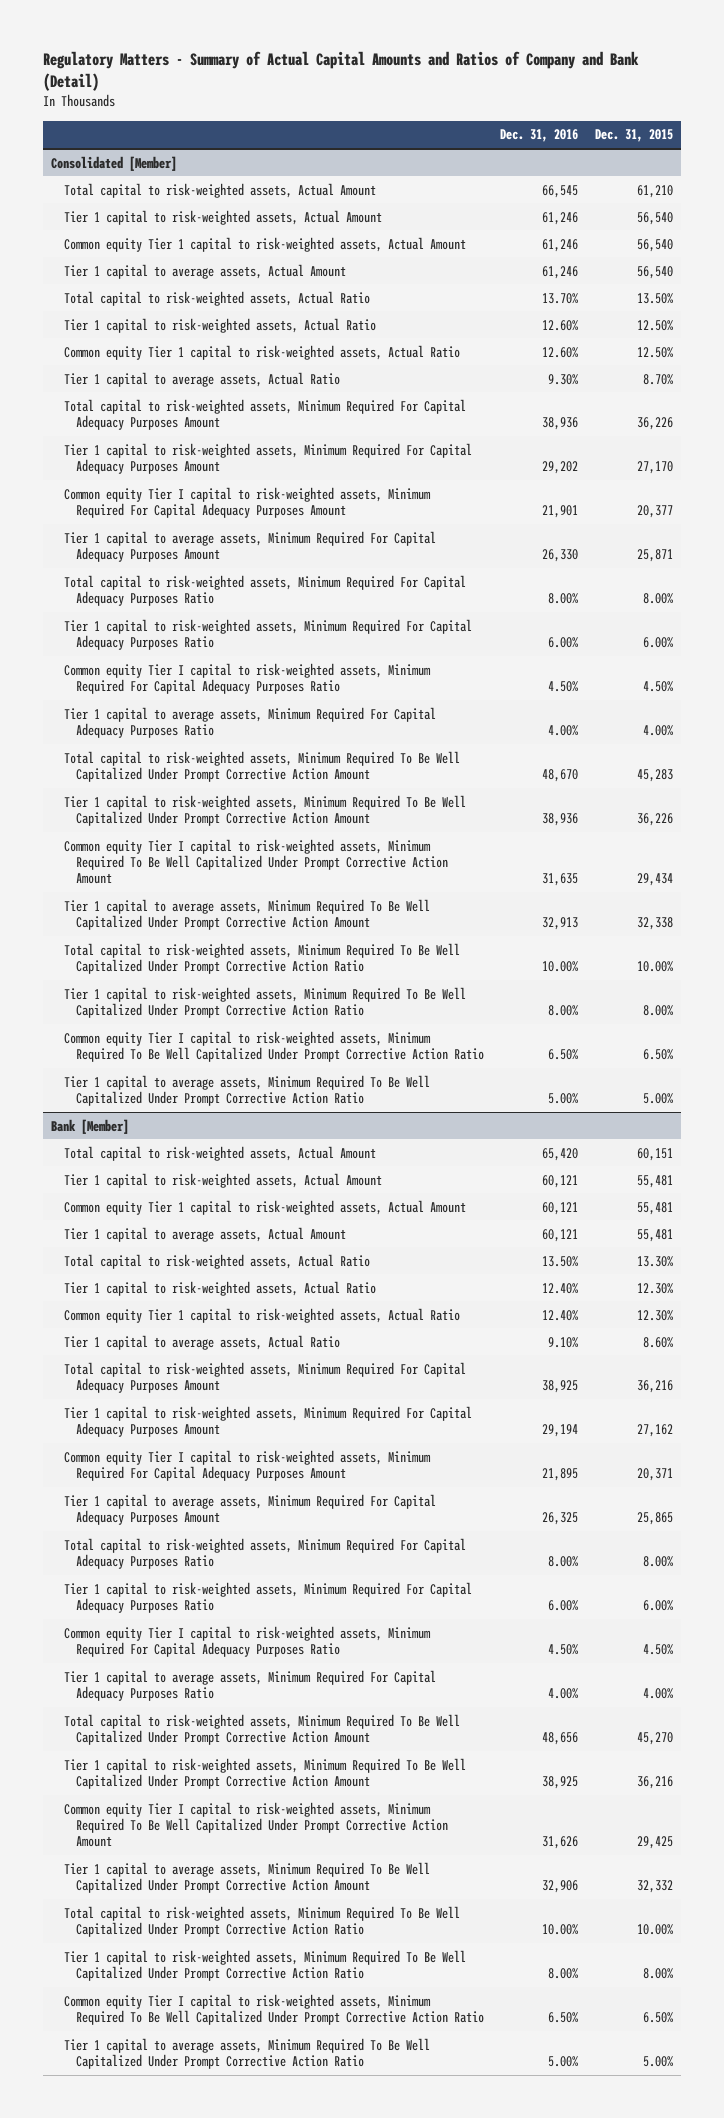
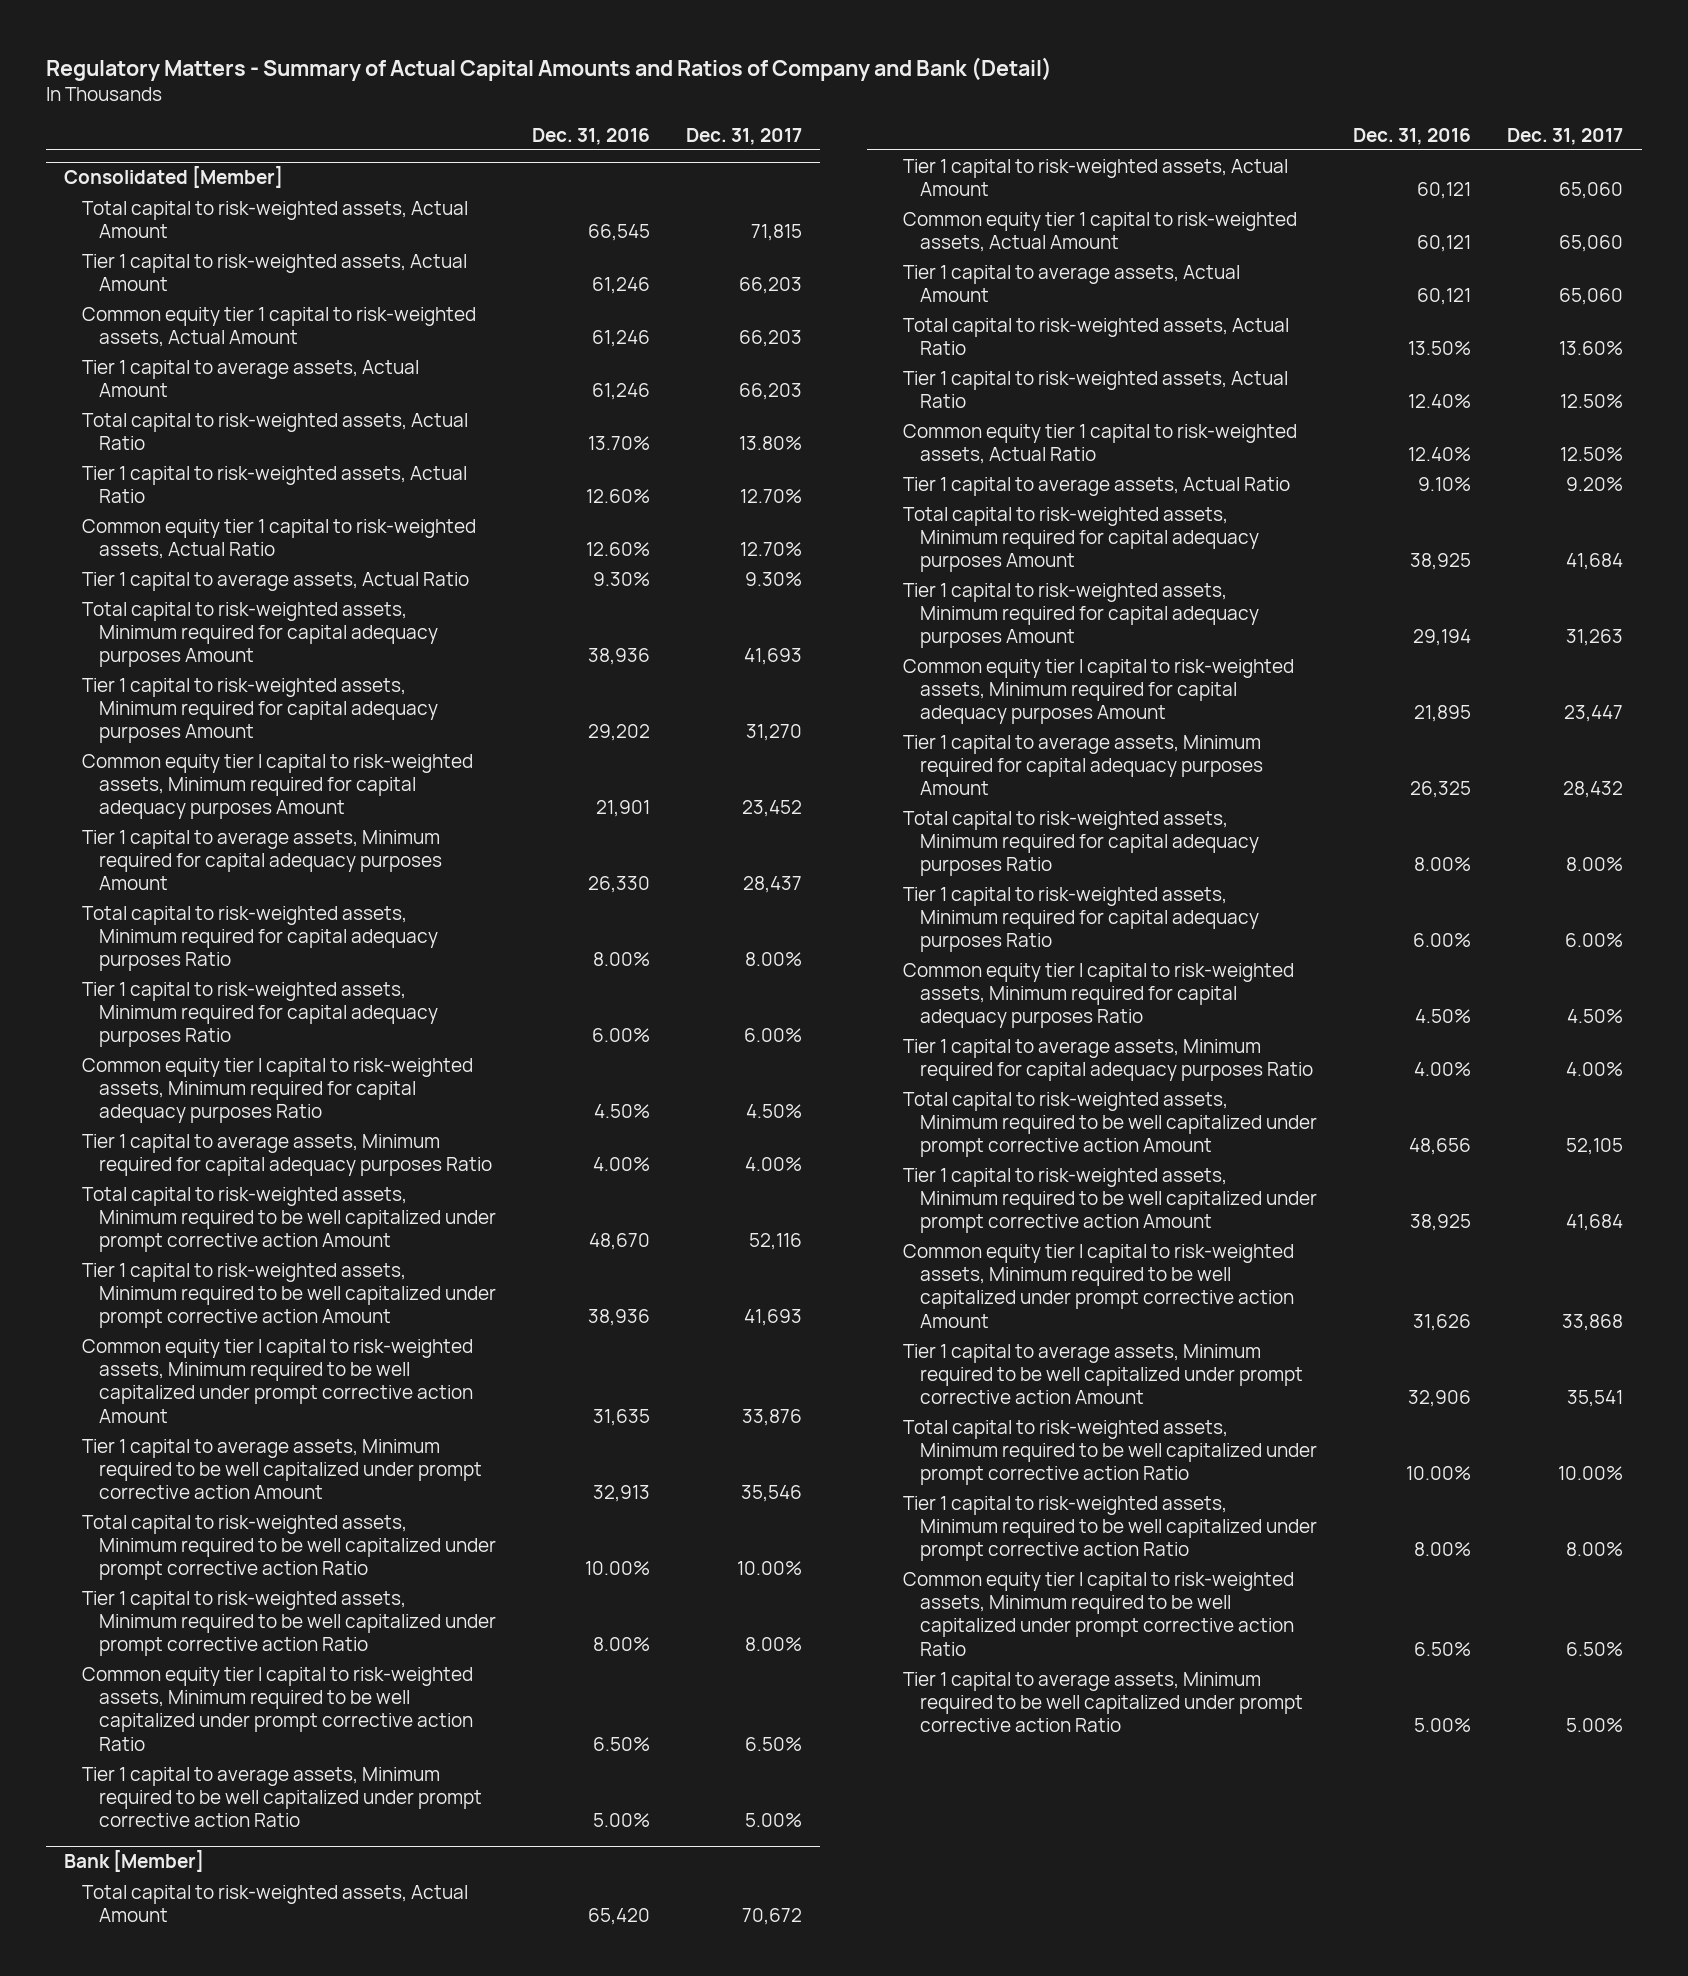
- | Dec. 31, 2016 | Dec. 31, 2015
+ | Dec. 31, 2016 | Dec. 31, 2017
@ Consolidated [Member]
- Common equity Tier 1 capital to risk-weighted assets, Actual Amount | 61,246 | 56,540
+ Common equity tier 1 capital to risk-weighted assets, Actual Amount | 61,246 | 66,203
- Common equity Tier 1 capital to risk-weighted assets, Actual Ratio | 12.60% | 12.50%
+ Common equity tier 1 capital to risk-weighted assets, Actual Ratio | 12.60% | 12.70%
- Total capital to risk-weighted assets, Minimum Required For Capital Adequacy Purposes Amount | 38,936 | 36,226
- Tier 1 capital to risk-weighted assets, Minimum Required For Capital Adequacy Purposes Amount | 29,202 | 27,170
- Common equity Tier I capital to risk-weighted assets, Minimum Required For Capital Adequacy Purposes Amount | 21,901 | 20,377
- Tier 1 capital to average assets, Minimum Required For Capital Adequacy Purposes Amount | 26,330 | 25,871
- Total capital to risk-weighted assets, Minimum Required For Capital Adequacy Purposes Ratio | 8.00% | 8.00%
- Tier 1 capital to risk-weighted assets, Minimum Required For Capital Adequacy Purposes Ratio | 6.00% | 6.00%
- Common equity Tier I capital to risk-weighted assets, Minimum Required For Capital Adequacy Purposes Ratio | 4.50% | 4.50%
- Tier 1 capital to average assets, Minimum Required For Capital Adequacy Purposes Ratio | 4.00% | 4.00%
- Total capital to risk-weighted assets, Minimum Required To Be Well Capitalized Under Prompt Corrective Action Amount | 48,670 | 45,283
- Tier 1 capital to risk-weighted assets, Minimum Required To Be Well Capitalized Under Prompt Corrective Action Amount | 38,936 | 36,226
- Common equity Tier I capital to risk-weighted assets, Minimum Required To Be Well Capitalized Under Prompt Corrective Action Amount | 31,635 | 29,434
- Tier 1 capital to average assets, Minimum Required To Be Well Capitalized Under Prompt Corrective Action Amount | 32,913 | 32,338
- Total capital to risk-weighted assets, Minimum Required To Be Well Capitalized Under Prompt Corrective Action Ratio | 10.00% | 10.00%
- Tier 1 capital to risk-weighted assets, Minimum Required To Be Well Capitalized Under Prompt Corrective Action Ratio | 8.00% | 8.00%
- Common equity Tier I capital to risk-weighted assets, Minimum Required To Be Well Capitalized Under Prompt Corrective Action Ratio | 6.50% | 6.50%
- Tier 1 capital to average assets, Minimum Required To Be Well Capitalized Under Prompt Corrective Action Ratio | 5.00% | 5.00%
+ Total capital to risk-weighted assets, Minimum required for capital adequacy purposes Amount | 38,936 | 41,693
+ Tier 1 capital to risk-weighted assets, Minimum required for capital adequacy purposes Amount | 29,202 | 31,270
+ Common equity tier I capital to risk-weighted assets, Minimum required for capital adequacy purposes Amount | 21,901 | 23,452
+ Tier 1 capital to average assets, Minimum required for capital adequacy purposes Amount | 26,330 | 28,437
+ Total capital to risk-weighted assets, Minimum required for capital adequacy purposes Ratio | 8.00% | 8.00%
+ Tier 1 capital to risk-weighted assets, Minimum required for capital adequacy purposes Ratio | 6.00% | 6.00%
+ Common equity tier I capital to risk-weighted assets, Minimum required for capital adequacy purposes Ratio | 4.50% | 4.50%
+ Tier 1 capital to average assets, Minimum required for capital adequacy purposes Ratio | 4.00% | 4.00%
+ Total capital to risk-weighted assets, Minimum required to be well capitalized under prompt corrective action Amount | 48,670 | 52,116
+ Tier 1 capital to risk-weighted assets, Minimum required to be well capitalized under prompt corrective action Amount | 38,936 | 41,693
+ Common equity tier I capital to risk-weighted assets, Minimum required to be well capitalized under prompt corrective action Amount | 31,635 | 33,876
+ Tier 1 capital to average assets, Minimum required to be well capitalized under prompt corrective action Amount | 32,913 | 35,546
+ Total capital to risk-weighted assets, Minimum required to be well capitalized under prompt corrective action Ratio | 10.00% | 10.00%
+ Tier 1 capital to risk-weighted assets, Minimum required to be well capitalized under prompt corrective action Ratio | 8.00% | 8.00%
+ Common equity tier I capital to risk-weighted assets, Minimum required to be well capitalized under prompt corrective action Ratio | 6.50% | 6.50%
+ Tier 1 capital to average assets, Minimum required to be well capitalized under prompt corrective action Ratio | 5.00% | 5.00%
@ Bank [Member]
- Common equity Tier 1 capital to risk-weighted assets, Actual Amount | 60,121 | 55,481
+ Common equity tier 1 capital to risk-weighted assets, Actual Amount | 60,121 | 65,060
- Common equity Tier 1 capital to risk-weighted assets, Actual Ratio | 12.40% | 12.30%
+ Common equity tier 1 capital to risk-weighted assets, Actual Ratio | 12.40% | 12.50%
- Total capital to risk-weighted assets, Minimum Required For Capital Adequacy Purposes Amount | 38,925 | 36,216
- Tier 1 capital to risk-weighted assets, Minimum Required For Capital Adequacy Purposes Amount | 29,194 | 27,162
- Common equity Tier I capital to risk-weighted assets, Minimum Required For Capital Adequacy Purposes Amount | 21,895 | 20,371
- Tier 1 capital to average assets, Minimum Required For Capital Adequacy Purposes Amount | 26,325 | 25,865
- Total capital to risk-weighted assets, Minimum Required For Capital Adequacy Purposes Ratio | 8.00% | 8.00%
- Tier 1 capital to risk-weighted assets, Minimum Required For Capital Adequacy Purposes Ratio | 6.00% | 6.00%
- Common equity Tier I capital to risk-weighted assets, Minimum Required For Capital Adequacy Purposes Ratio | 4.50% | 4.50%
- Tier 1 capital to average assets, Minimum Required For Capital Adequacy Purposes Ratio | 4.00% | 4.00%
- Total capital to risk-weighted assets, Minimum Required To Be Well Capitalized Under Prompt Corrective Action Amount | 48,656 | 45,270
- Tier 1 capital to risk-weighted assets, Minimum Required To Be Well Capitalized Under Prompt Corrective Action Amount | 38,925 | 36,216
- Common equity Tier I capital to risk-weighted assets, Minimum Required To Be Well Capitalized Under Prompt Corrective Action Amount | 31,626 | 29,425
- Tier 1 capital to average assets, Minimum Required To Be Well Capitalized Under Prompt Corrective Action Amount | 32,906 | 32,332
- Total capital to risk-weighted assets, Minimum Required To Be Well Capitalized Under Prompt Corrective Action Ratio | 10.00% | 10.00%
- Tier 1 capital to risk-weighted assets, Minimum Required To Be Well Capitalized Under Prompt Corrective Action Ratio | 8.00% | 8.00%
- Common equity Tier I capital to risk-weighted assets, Minimum Required To Be Well Capitalized Under Prompt Corrective Action Ratio | 6.50% | 6.50%
- Tier 1 capital to average assets, Minimum Required To Be Well Capitalized Under Prompt Corrective Action Ratio | 5.00% | 5.00%
+ Total capital to risk-weighted assets, Minimum required for capital adequacy purposes Amount | 38,925 | 41,684
+ Tier 1 capital to risk-weighted assets, Minimum required for capital adequacy purposes Amount | 29,194 | 31,263
+ Common equity tier I capital to risk-weighted assets, Minimum required for capital adequacy purposes Amount | 21,895 | 23,447
+ Tier 1 capital to average assets, Minimum required for capital adequacy purposes Amount | 26,325 | 28,432
+ Total capital to risk-weighted assets, Minimum required for capital adequacy purposes Ratio | 8.00% | 8.00%
+ Tier 1 capital to risk-weighted assets, Minimum required for capital adequacy purposes Ratio | 6.00% | 6.00%
+ Common equity tier I capital to risk-weighted assets, Minimum required for capital adequacy purposes Ratio | 4.50% | 4.50%
+ Tier 1 capital to average assets, Minimum required for capital adequacy purposes Ratio | 4.00% | 4.00%
+ Total capital to risk-weighted assets, Minimum required to be well capitalized under prompt corrective action Amount | 48,656 | 52,105
+ Tier 1 capital to risk-weighted assets, Minimum required to be well capitalized under prompt corrective action Amount | 38,925 | 41,684
+ Common equity tier I capital to risk-weighted assets, Minimum required to be well capitalized under prompt corrective action Amount | 31,626 | 33,868
+ Tier 1 capital to average assets, Minimum required to be well capitalized under prompt corrective action Amount | 32,906 | 35,541
+ Total capital to risk-weighted assets, Minimum required to be well capitalized under prompt corrective action Ratio | 10.00% | 10.00%
+ Tier 1 capital to risk-weighted assets, Minimum required to be well capitalized under prompt corrective action Ratio | 8.00% | 8.00%
+ Common equity tier I capital to risk-weighted assets, Minimum required to be well capitalized under prompt corrective action Ratio | 6.50% | 6.50%
+ Tier 1 capital to average assets, Minimum required to be well capitalized under prompt corrective action Ratio | 5.00% | 5.00%

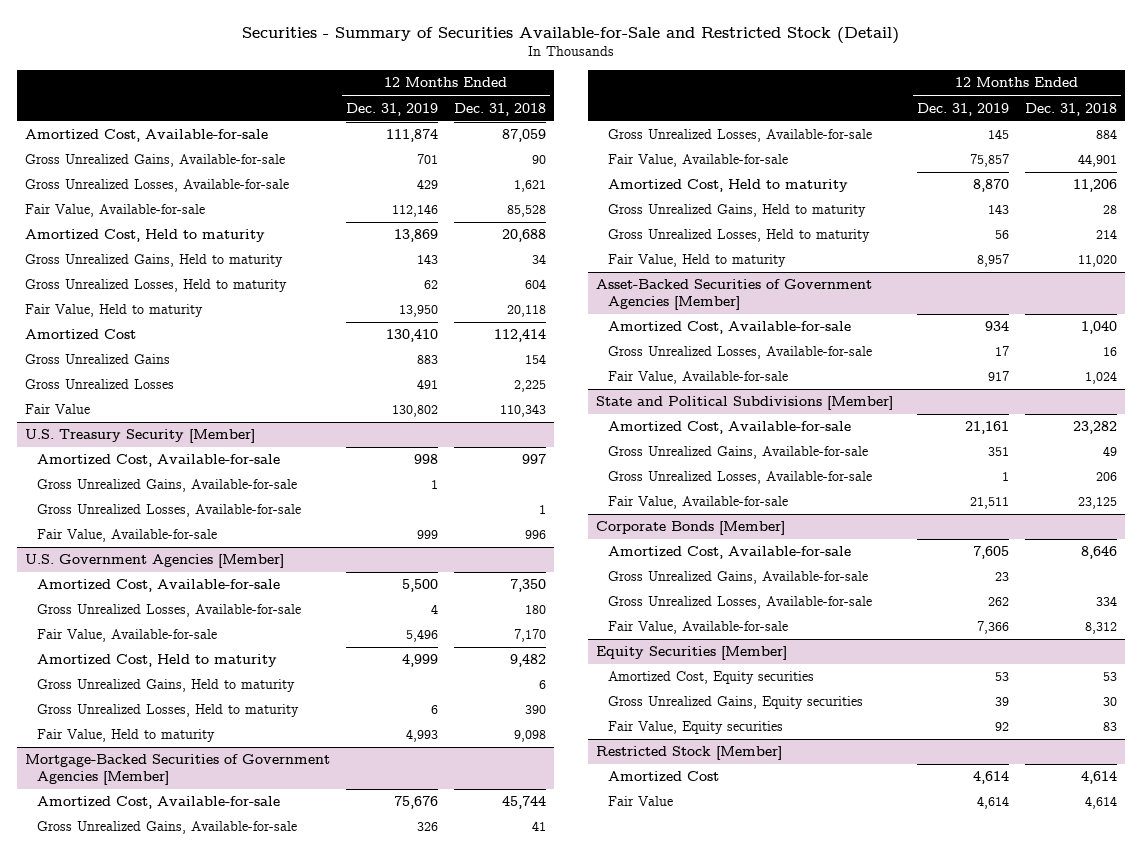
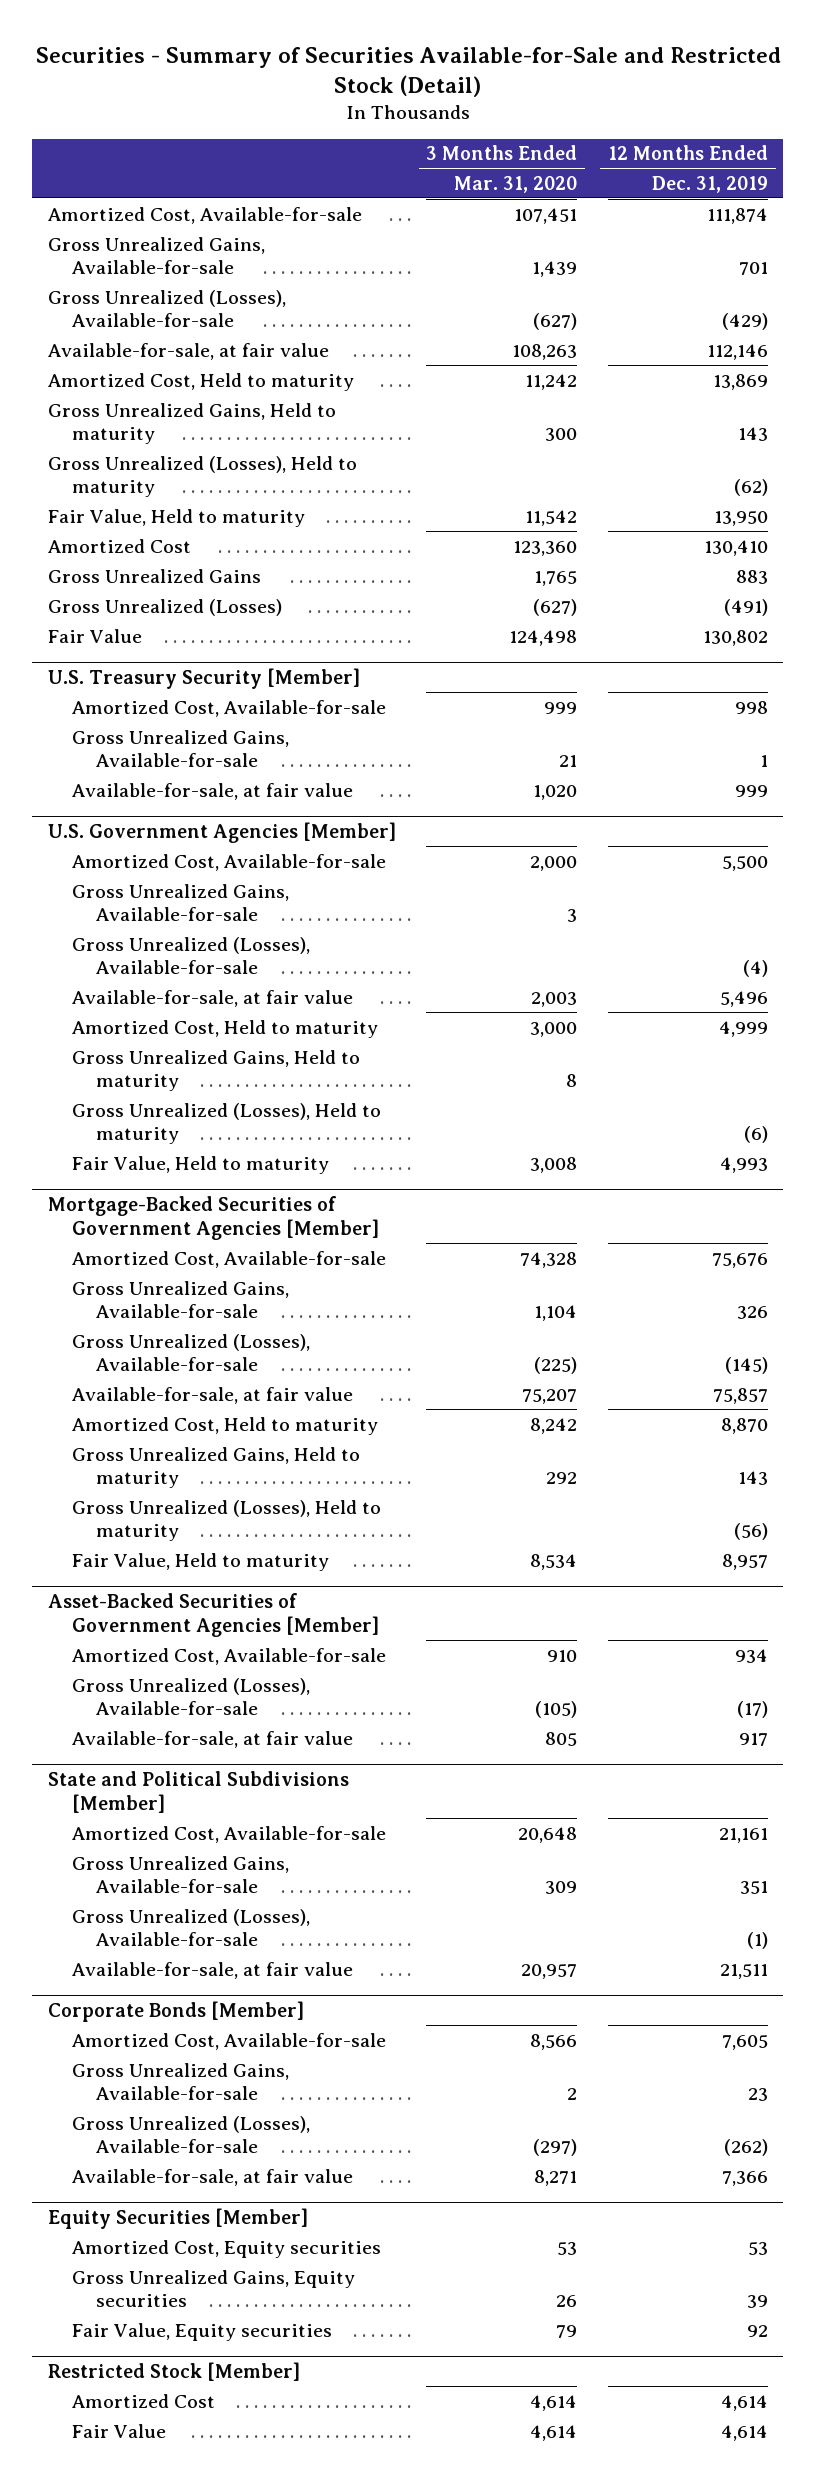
- | 12 Months Ended Dec. 31, 2019 | 12 Months Ended Dec. 31, 2018
+ | 3 Months Ended Mar. 31, 2020 | 12 Months Ended Dec. 31, 2019
- Gross Unrealized Losses, Available-for-sale | 429 | 1,621
- Fair Value, Available-for-sale | 112,146 | 85,528
+ Gross Unrealized (Losses), Available-for-sale | (627) | (429)
+ Available-for-sale, at fair value | 108,263 | 112,146
- Gross Unrealized Losses, Held to maturity | 62 | 604
+ Gross Unrealized (Losses), Held to maturity | | (62)
- Gross Unrealized Losses | 491 | 2,225
+ Gross Unrealized (Losses) | (627) | (491)
@ U.S. Treasury Security [Member]
- Gross Unrealized Losses, Available-for-sale | | 1
- Fair Value, Available-for-sale | 999 | 996
+ Available-for-sale, at fair value | 1,020 | 999
@ U.S. Government Agencies [Member]
- Gross Unrealized Losses, Available-for-sale | 4 | 180
- Fair Value, Available-for-sale | 5,496 | 7,170
+ Gross Unrealized Gains, Available-for-sale | 3 |
+ Gross Unrealized (Losses), Available-for-sale | | (4)
+ Available-for-sale, at fair value | 2,003 | 5,496
- Gross Unrealized Losses, Held to maturity | 6 | 390
+ Gross Unrealized (Losses), Held to maturity | | (6)
@ Mortgage-Backed Securities of Government Agencies [Member]
- Gross Unrealized Losses, Available-for-sale | 145 | 884
- Fair Value, Available-for-sale | 75,857 | 44,901
+ Gross Unrealized (Losses), Available-for-sale | (225) | (145)
+ Available-for-sale, at fair value | 75,207 | 75,857
- Gross Unrealized Losses, Held to maturity | 56 | 214
+ Gross Unrealized (Losses), Held to maturity | | (56)
@ Asset-Backed Securities of Government Agencies [Member]
- Gross Unrealized Losses, Available-for-sale | 17 | 16
- Fair Value, Available-for-sale | 917 | 1,024
+ Gross Unrealized (Losses), Available-for-sale | (105) | (17)
+ Available-for-sale, at fair value | 805 | 917
@ State and Political Subdivisions [Member]
- Gross Unrealized Losses, Available-for-sale | 1 | 206
- Fair Value, Available-for-sale | 21,511 | 23,125
+ Gross Unrealized (Losses), Available-for-sale | | (1)
+ Available-for-sale, at fair value | 20,957 | 21,511
@ Corporate Bonds [Member]
- Gross Unrealized Losses, Available-for-sale | 262 | 334
- Fair Value, Available-for-sale | 7,366 | 8,312
+ Gross Unrealized (Losses), Available-for-sale | (297) | (262)
+ Available-for-sale, at fair value | 8,271 | 7,366

